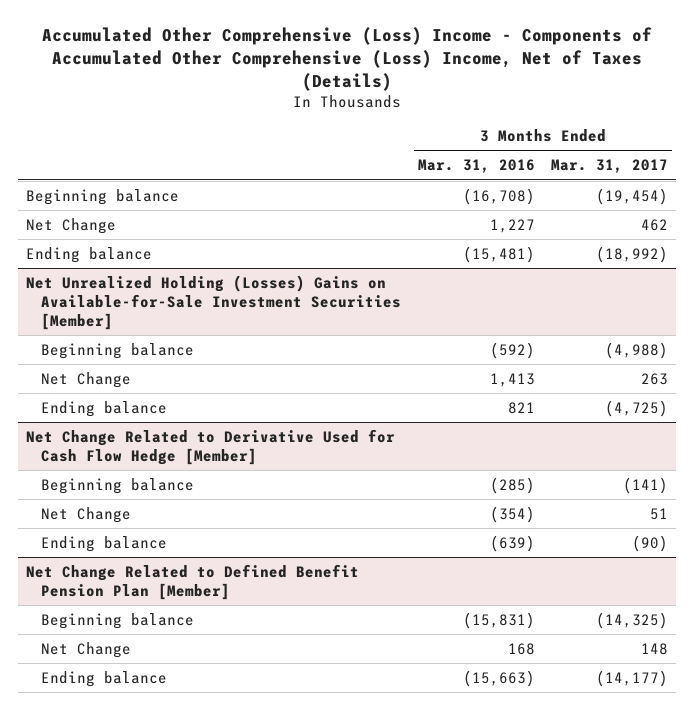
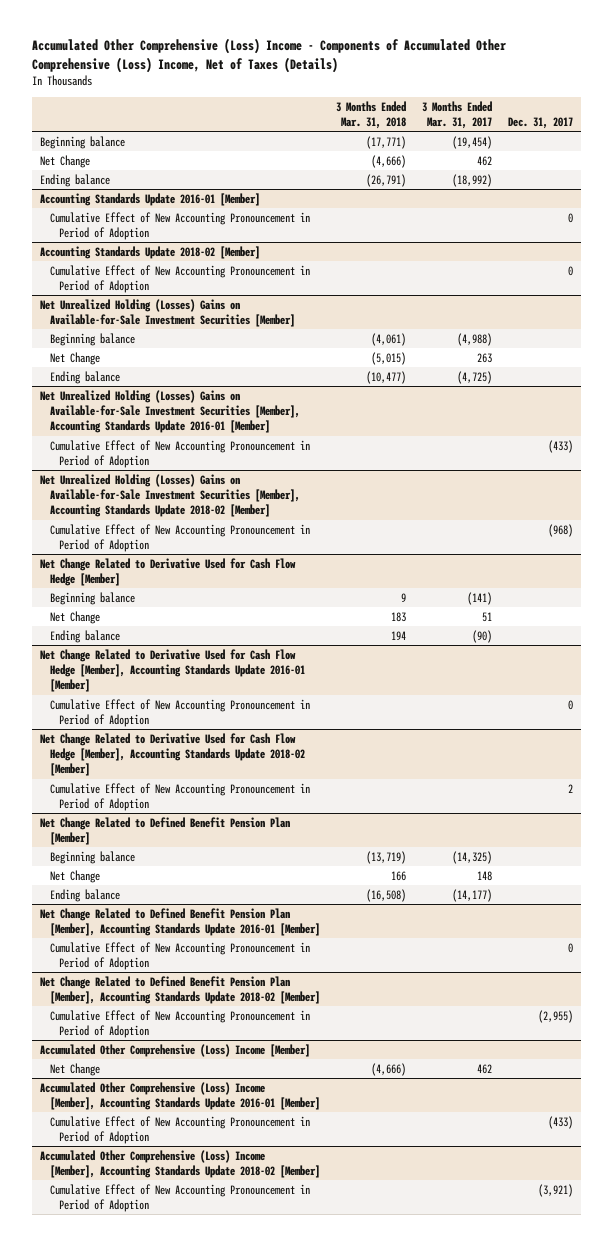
- | 3 Months Ended Mar. 31, 2016 | 3 Months Ended Mar. 31, 2017
+ | 3 Months Ended Mar. 31, 2018 | 3 Months Ended Mar. 31, 2017 | Dec. 31, 2017
+ Accounting Standards Update 2016-01 [Member]
+ Cumulative Effect of New Accounting Pronouncement in Period of Adoption | | | 0
+ Accounting Standards Update 2018-02 [Member]
+ Cumulative Effect of New Accounting Pronouncement in Period of Adoption | | | 0
+ Net Unrealized Holding (Losses) Gains on Available-for-Sale Investment Securities [Member], Accounting Standards Update 2016-01 [Member]
+ Cumulative Effect of New Accounting Pronouncement in Period of Adoption | | | (433)
+ Net Unrealized Holding (Losses) Gains on Available-for-Sale Investment Securities [Member], Accounting Standards Update 2018-02 [Member]
+ Cumulative Effect of New Accounting Pronouncement in Period of Adoption | | | (968)
+ Net Change Related to Derivative Used for Cash Flow Hedge [Member], Accounting Standards Update 2016-01 [Member]
+ Cumulative Effect of New Accounting Pronouncement in Period of Adoption | | | 0
+ Net Change Related to Derivative Used for Cash Flow Hedge [Member], Accounting Standards Update 2018-02 [Member]
+ Cumulative Effect of New Accounting Pronouncement in Period of Adoption | | | 2
+ Net Change Related to Defined Benefit Pension Plan [Member], Accounting Standards Update 2016-01 [Member]
+ Cumulative Effect of New Accounting Pronouncement in Period of Adoption | | | 0
+ Net Change Related to Defined Benefit Pension Plan [Member], Accounting Standards Update 2018-02 [Member]
+ Cumulative Effect of New Accounting Pronouncement in Period of Adoption | | | (2,955)
+ Accumulated Other Comprehensive (Loss) Income [Member]
+ Net Change | (4,666) | 462 |
+ Accumulated Other Comprehensive (Loss) Income [Member], Accounting Standards Update 2016-01 [Member]
+ Cumulative Effect of New Accounting Pronouncement in Period of Adoption | | | (433)
+ Accumulated Other Comprehensive (Loss) Income [Member], Accounting Standards Update 2018-02 [Member]
+ Cumulative Effect of New Accounting Pronouncement in Period of Adoption | | | (3,921)

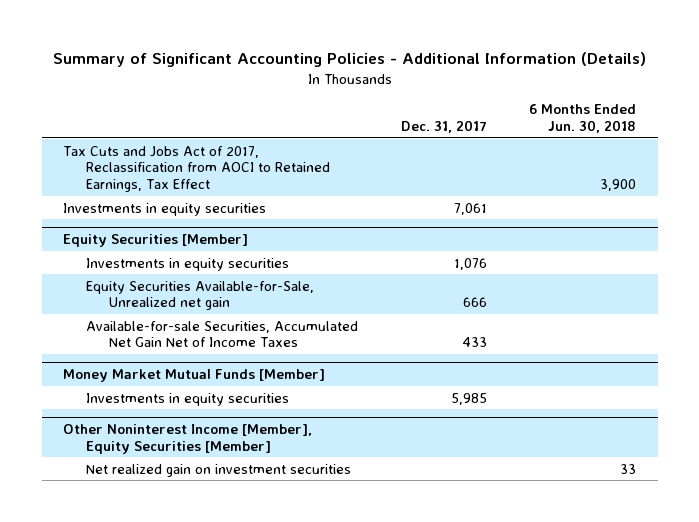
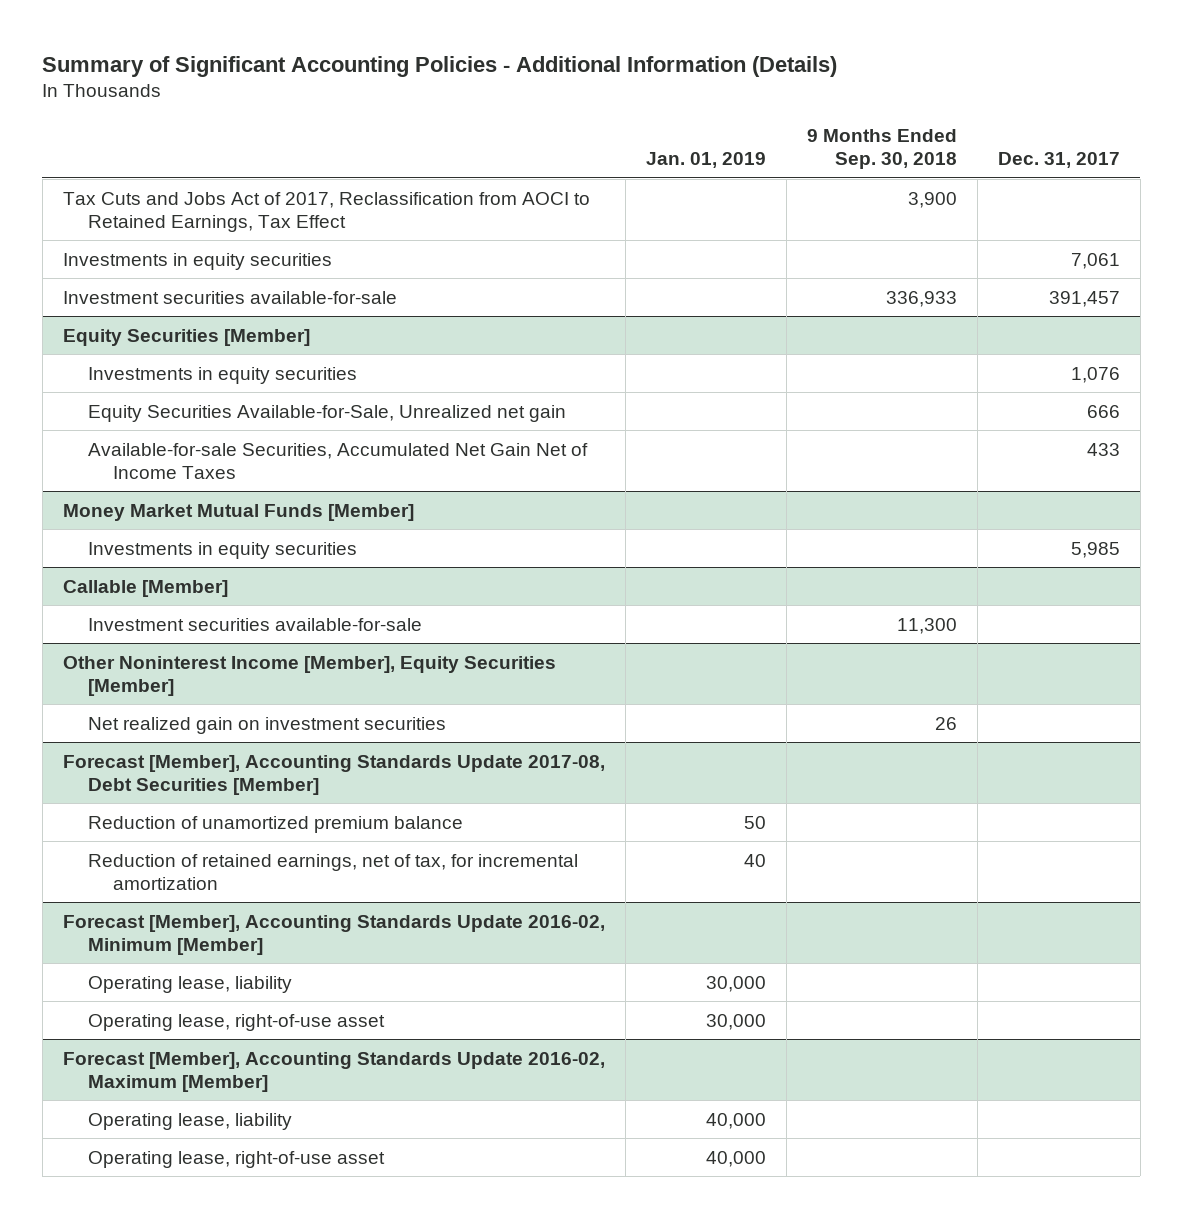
- | Dec. 31, 2017 | 6 Months Ended Jun. 30, 2018
+ | Jan. 01, 2019 | 9 Months Ended Sep. 30, 2018 | Dec. 31, 2017
+ Investment securities available-for-sale | | 336,933 | 391,457
+ Callable [Member]
+ Investment securities available-for-sale | | 11,300 |
+ Forecast [Member], Accounting Standards Update 2017-08, Debt Securities [Member]
+ Reduction of unamortized premium balance | 50 | |
+ Reduction of retained earnings, net of tax, for incremental amortization | 40 | |
+ Forecast [Member], Accounting Standards Update 2016-02, Minimum [Member]
+ Operating lease, liability | 30,000 | |
+ Operating lease, right-of-use asset | 30,000 | |
+ Forecast [Member], Accounting Standards Update 2016-02, Maximum [Member]
+ Operating lease, liability | 40,000 | |
+ Operating lease, right-of-use asset | 40,000 | |

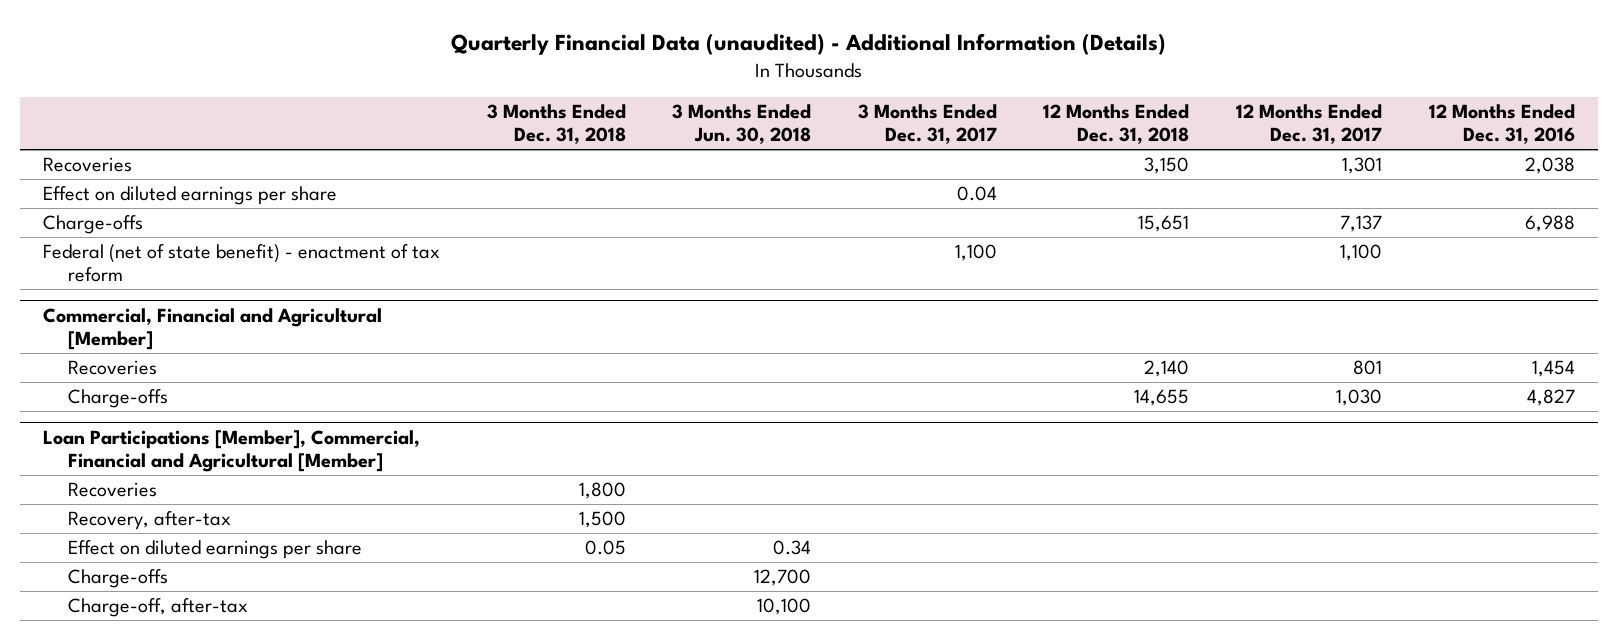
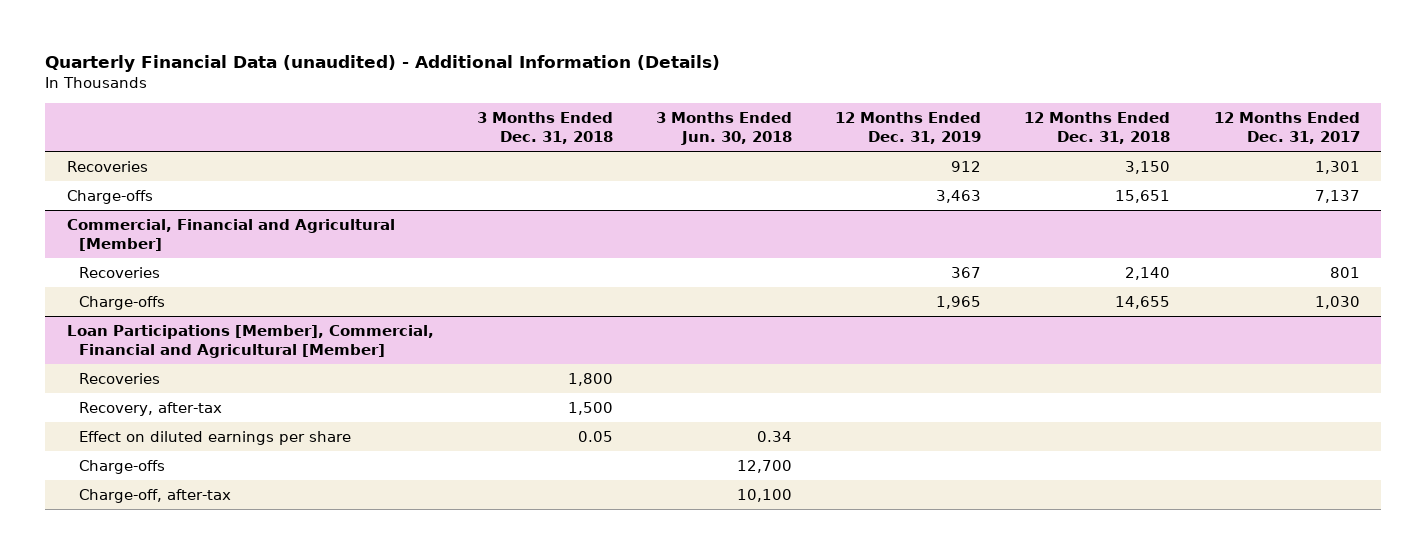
- | 3 Months Ended Dec. 31, 2018 | 3 Months Ended Jun. 30, 2018 | 3 Months Ended Dec. 31, 2017 | 12 Months Ended Dec. 31, 2018 | 12 Months Ended Dec. 31, 2017 | 12 Months Ended Dec. 31, 2016
+ | 3 Months Ended Dec. 31, 2018 | 3 Months Ended Jun. 30, 2018 | 12 Months Ended Dec. 31, 2019 | 12 Months Ended Dec. 31, 2018 | 12 Months Ended Dec. 31, 2017
- Effect on diluted earnings per share | | | 0.04 | | |
- Federal (net of state benefit) - enactment of tax reform | | | 1,100 | | 1,100 |

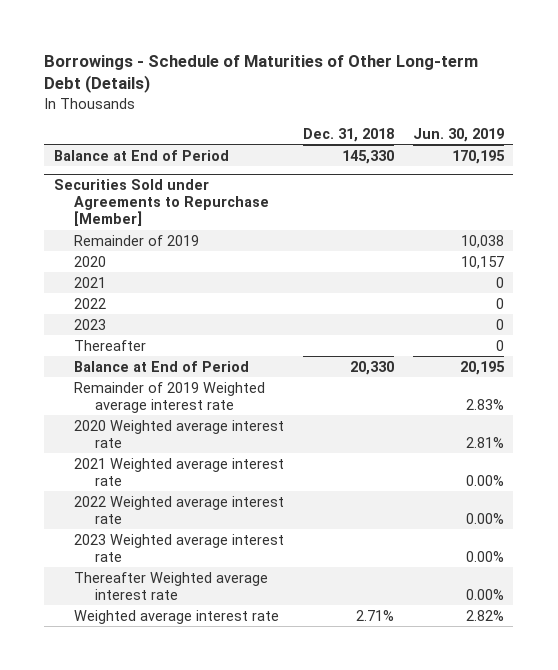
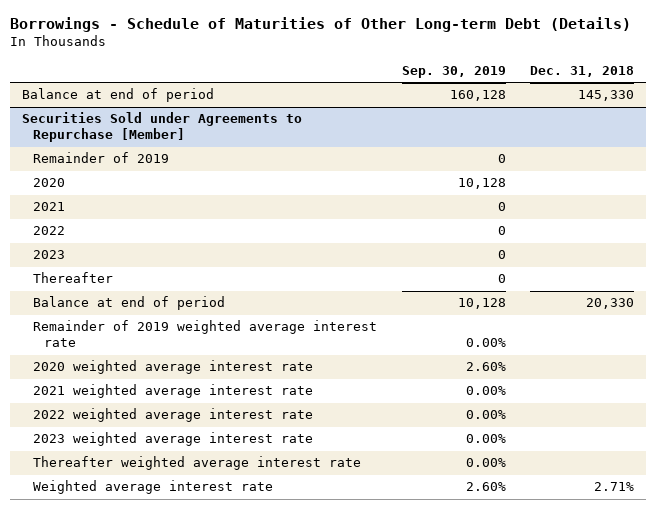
- | Dec. 31, 2018 | Jun. 30, 2019
+ | Sep. 30, 2019 | Dec. 31, 2018
- Balance at End of Period | 145,330 | 170,195
+ Balance at end of period | 160,128 | 145,330
@ Securities Sold under Agreements to Repurchase [Member]
- Balance at End of Period | 20,330 | 20,195
- Remainder of 2019 Weighted average interest rate | | 2.83%
- 2020 Weighted average interest rate | | 2.81%
- 2021 Weighted average interest rate | | 0.00%
- 2022 Weighted average interest rate | | 0.00%
- 2023 Weighted average interest rate | | 0.00%
- Thereafter Weighted average interest rate | | 0.00%
+ Balance at end of period | 10,128 | 20,330
+ Remainder of 2019 weighted average interest rate | 0.00% |
+ 2020 weighted average interest rate | 2.60% |
+ 2021 weighted average interest rate | 0.00% |
+ 2022 weighted average interest rate | 0.00% |
+ 2023 weighted average interest rate | 0.00% |
+ Thereafter weighted average interest rate | 0.00% |

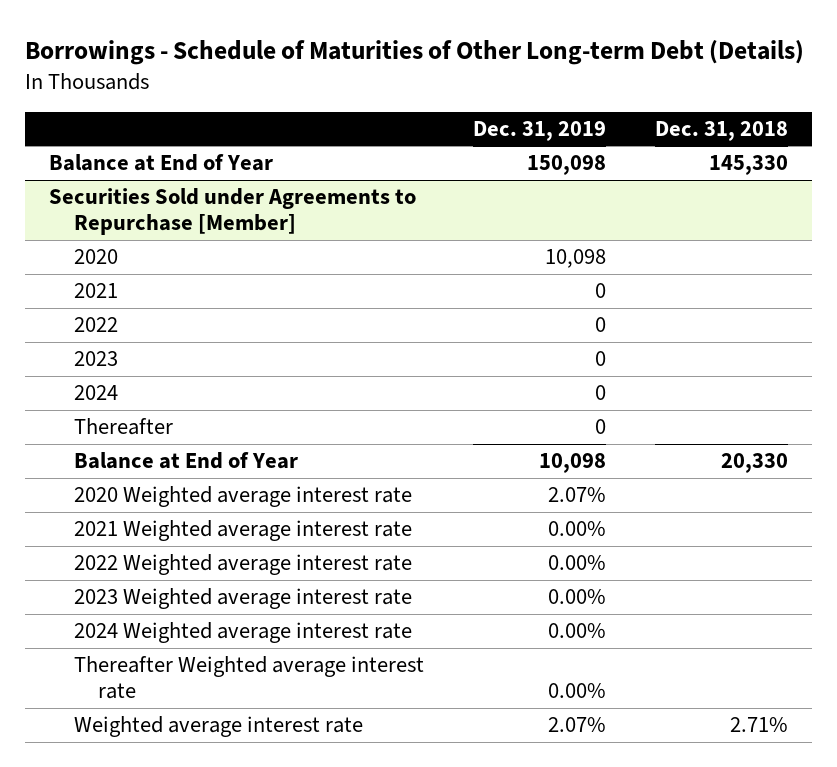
- | Sep. 30, 2019 | Dec. 31, 2018
+ | Dec. 31, 2019 | Dec. 31, 2018
- Balance at end of period | 160,128 | 145,330
+ Balance at End of Year | 150,098 | 145,330
@ Securities Sold under Agreements to Repurchase [Member]
- Remainder of 2019 | 0 |
+ 2024 | 0 |
- Balance at end of period | 10,128 | 20,330
- Remainder of 2019 weighted average interest rate | 0.00% |
- 2020 weighted average interest rate | 2.60% |
- 2021 weighted average interest rate | 0.00% |
- 2022 weighted average interest rate | 0.00% |
- 2023 weighted average interest rate | 0.00% |
- Thereafter weighted average interest rate | 0.00% |
+ Balance at End of Year | 10,098 | 20,330
+ 2020 Weighted average interest rate | 2.07% |
+ 2021 Weighted average interest rate | 0.00% |
+ 2022 Weighted average interest rate | 0.00% |
+ 2023 Weighted average interest rate | 0.00% |
+ 2024 Weighted average interest rate | 0.00% |
+ Thereafter Weighted average interest rate | 0.00% |

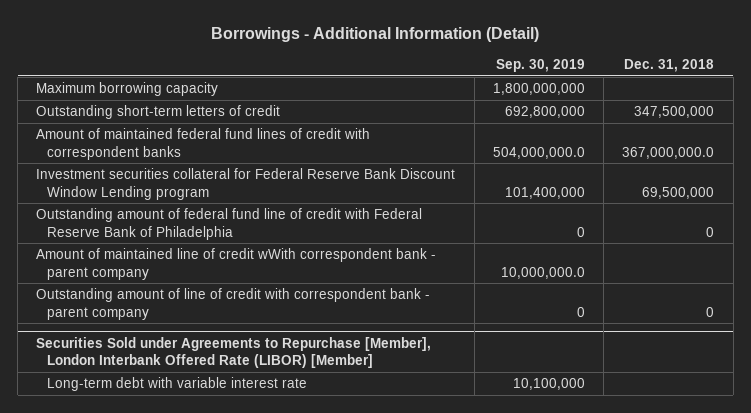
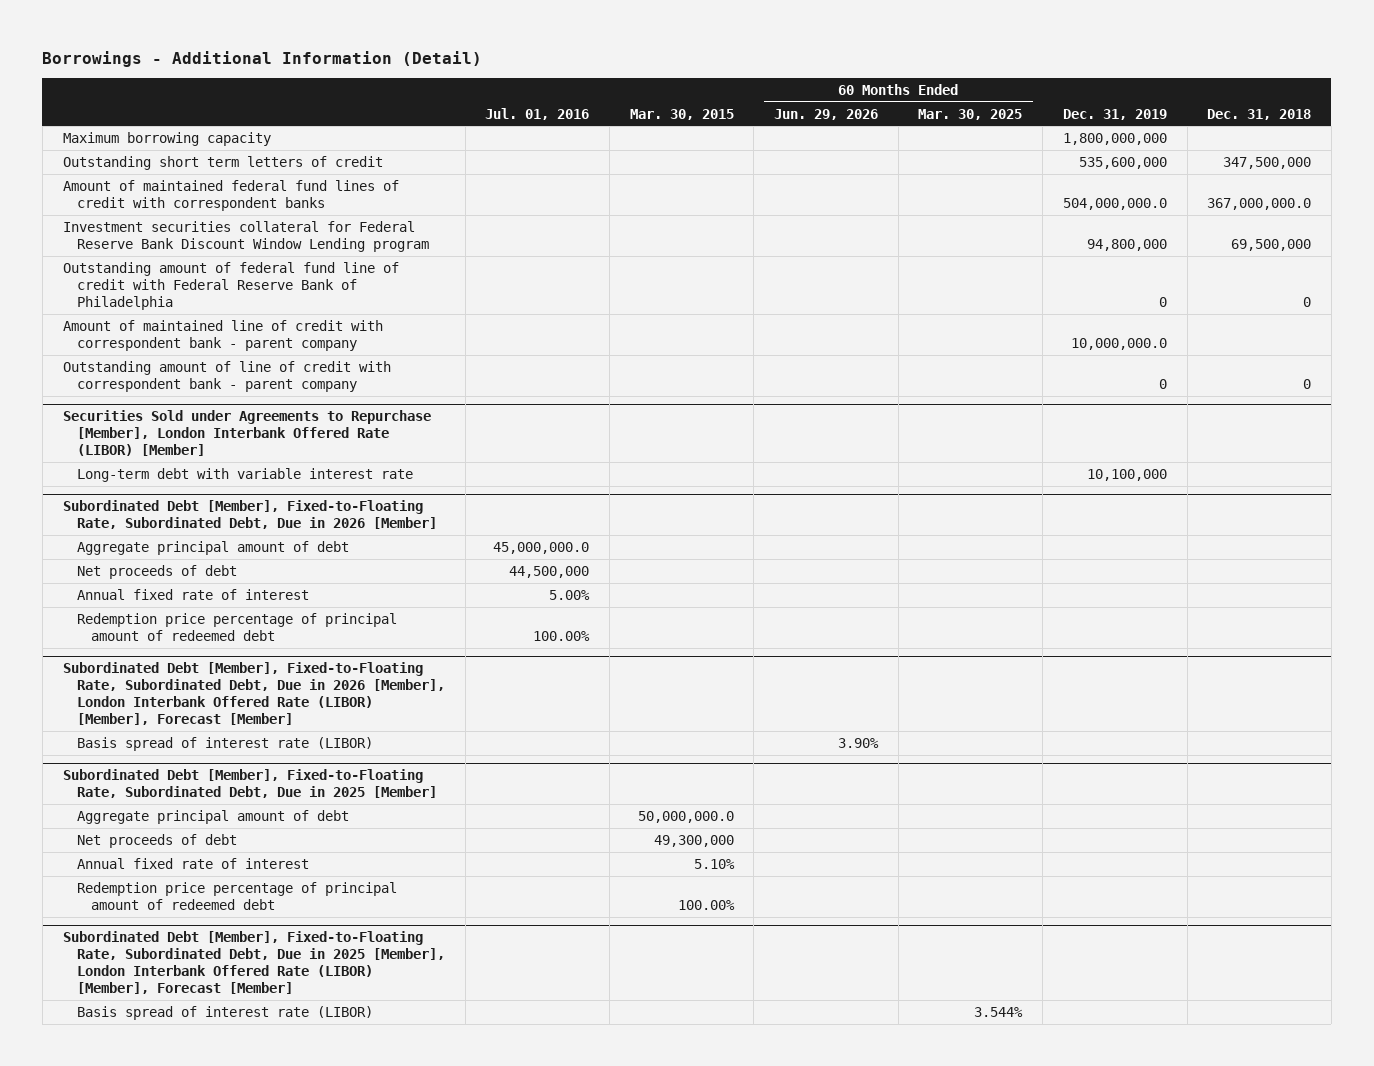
- | Sep. 30, 2019 | Dec. 31, 2018
+ | Jul. 01, 2016 | Mar. 30, 2015 | 60 Months Ended Jun. 29, 2026 | 60 Months Ended Mar. 30, 2025 | Dec. 31, 2019 | Dec. 31, 2018
- Outstanding short-term letters of credit | 692,800,000 | 347,500,000
+ Outstanding short term letters of credit | | | | | 535,600,000 | 347,500,000
- Amount of maintained line of credit wWith correspondent bank - parent company | 10,000,000.0 |
+ Amount of maintained line of credit with correspondent bank - parent company | | | | | 10,000,000.0 |
+ Subordinated Debt [Member], Fixed-to-Floating Rate, Subordinated Debt, Due in 2026 [Member]
+ Aggregate principal amount of debt | 45,000,000.0 | | | | |
+ Net proceeds of debt | 44,500,000 | | | | |
+ Annual fixed rate of interest | 5.00% | | | | |
+ Redemption price percentage of principal amount of redeemed debt | 100.00% | | | | |
+ Subordinated Debt [Member], Fixed-to-Floating Rate, Subordinated Debt, Due in 2026 [Member], London Interbank Offered Rate (LIBOR) [Member], Forecast [Member]
+ Basis spread of interest rate (LIBOR) | | | 3.90% | | |
+ Subordinated Debt [Member], Fixed-to-Floating Rate, Subordinated Debt, Due in 2025 [Member]
+ Aggregate principal amount of debt | | 50,000,000.0 | | | |
+ Net proceeds of debt | | 49,300,000 | | | |
+ Annual fixed rate of interest | | 5.10% | | | |
+ Redemption price percentage of principal amount of redeemed debt | | 100.00% | | | |
+ Subordinated Debt [Member], Fixed-to-Floating Rate, Subordinated Debt, Due in 2025 [Member], London Interbank Offered Rate (LIBOR) [Member], Forecast [Member]
+ Basis spread of interest rate (LIBOR) | | | | 3.544% | |

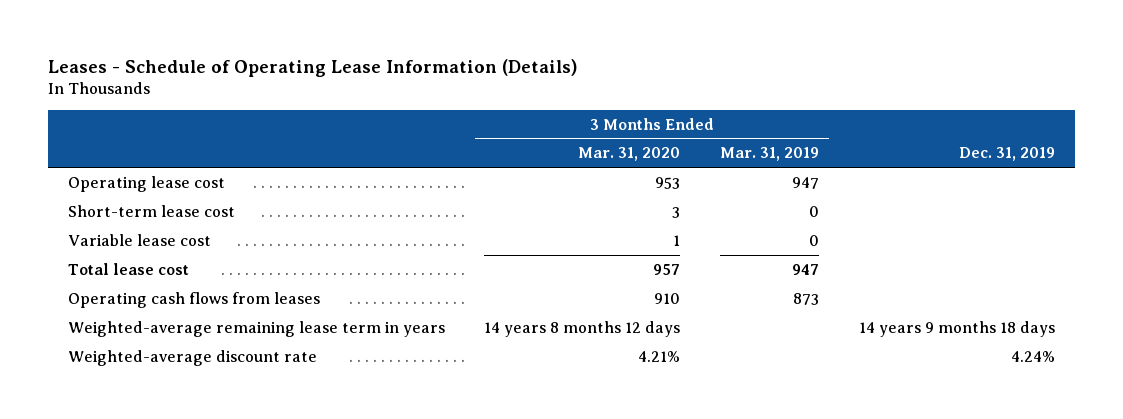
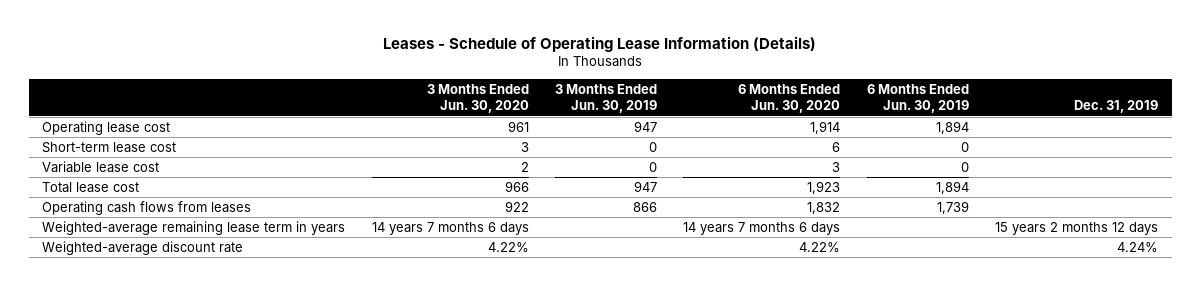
- | 3 Months Ended Mar. 31, 2020 | 3 Months Ended Mar. 31, 2019 | Dec. 31, 2019
+ | 3 Months Ended Jun. 30, 2020 | 3 Months Ended Jun. 30, 2019 | 6 Months Ended Jun. 30, 2020 | 6 Months Ended Jun. 30, 2019 | Dec. 31, 2019
- Weighted-average remaining lease term in years | 14 years 8 months 12 days | | 14 years 9 months 18 days
+ Weighted-average remaining lease term in years | 14 years 7 months 6 days | | 14 years 7 months 6 days | | 15 years 2 months 12 days

